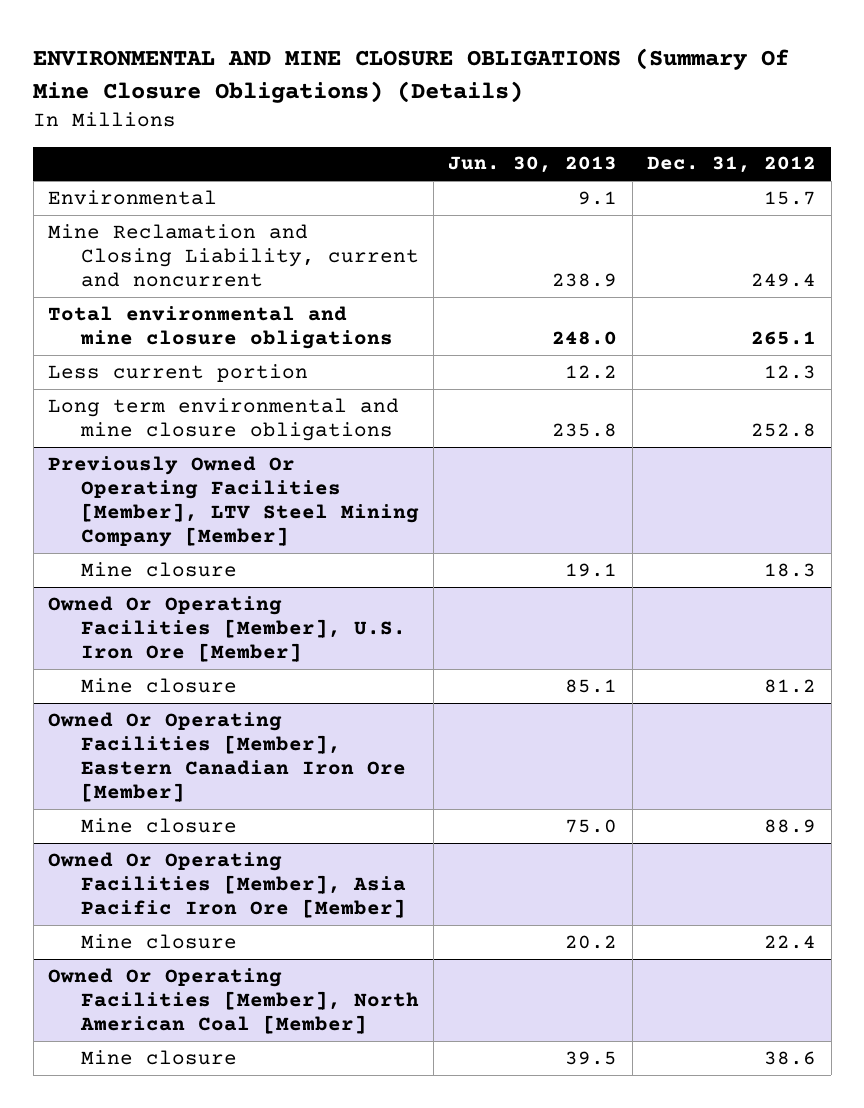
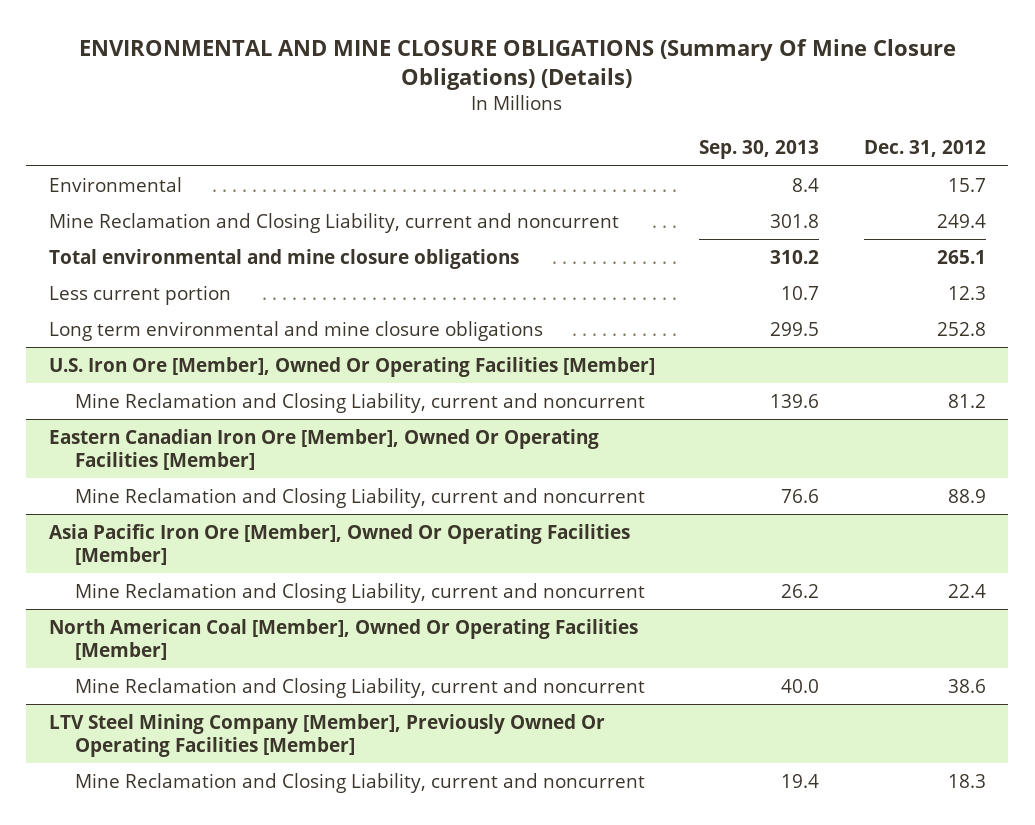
- | Jun. 30, 2013 | Dec. 31, 2012
+ | Sep. 30, 2013 | Dec. 31, 2012
- Previously Owned Or Operating Facilities [Member], LTV Steel Mining Company [Member]
- Mine closure | 19.1 | 18.3
- Owned Or Operating Facilities [Member], U.S. Iron Ore [Member]
- Mine closure | 85.1 | 81.2
- Owned Or Operating Facilities [Member], Eastern Canadian Iron Ore [Member]
- Mine closure | 75.0 | 88.9
- Owned Or Operating Facilities [Member], Asia Pacific Iron Ore [Member]
- Mine closure | 20.2 | 22.4
- Owned Or Operating Facilities [Member], North American Coal [Member]
- Mine closure | 39.5 | 38.6
+ U.S. Iron Ore [Member], Owned Or Operating Facilities [Member]
+ Mine Reclamation and Closing Liability, current and noncurrent | 139.6 | 81.2
+ Eastern Canadian Iron Ore [Member], Owned Or Operating Facilities [Member]
+ Mine Reclamation and Closing Liability, current and noncurrent | 76.6 | 88.9
+ Asia Pacific Iron Ore [Member], Owned Or Operating Facilities [Member]
+ Mine Reclamation and Closing Liability, current and noncurrent | 26.2 | 22.4
+ North American Coal [Member], Owned Or Operating Facilities [Member]
+ Mine Reclamation and Closing Liability, current and noncurrent | 40.0 | 38.6
+ LTV Steel Mining Company [Member], Previously Owned Or Operating Facilities [Member]
+ Mine Reclamation and Closing Liability, current and noncurrent | 19.4 | 18.3

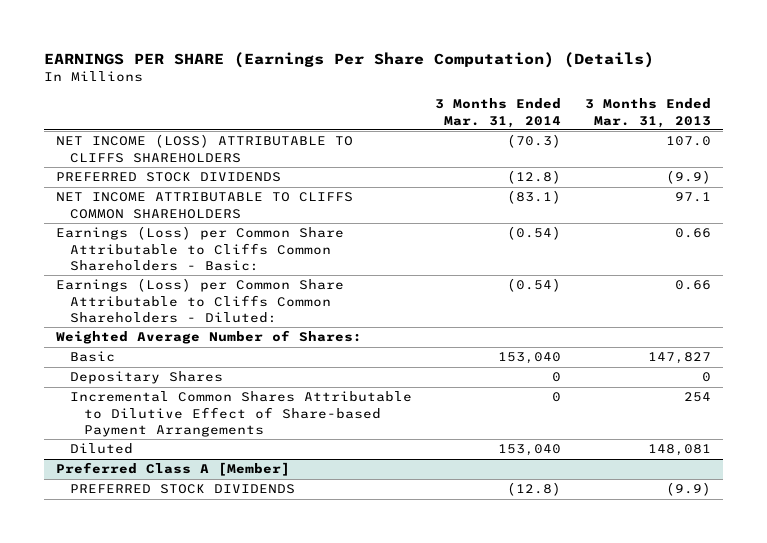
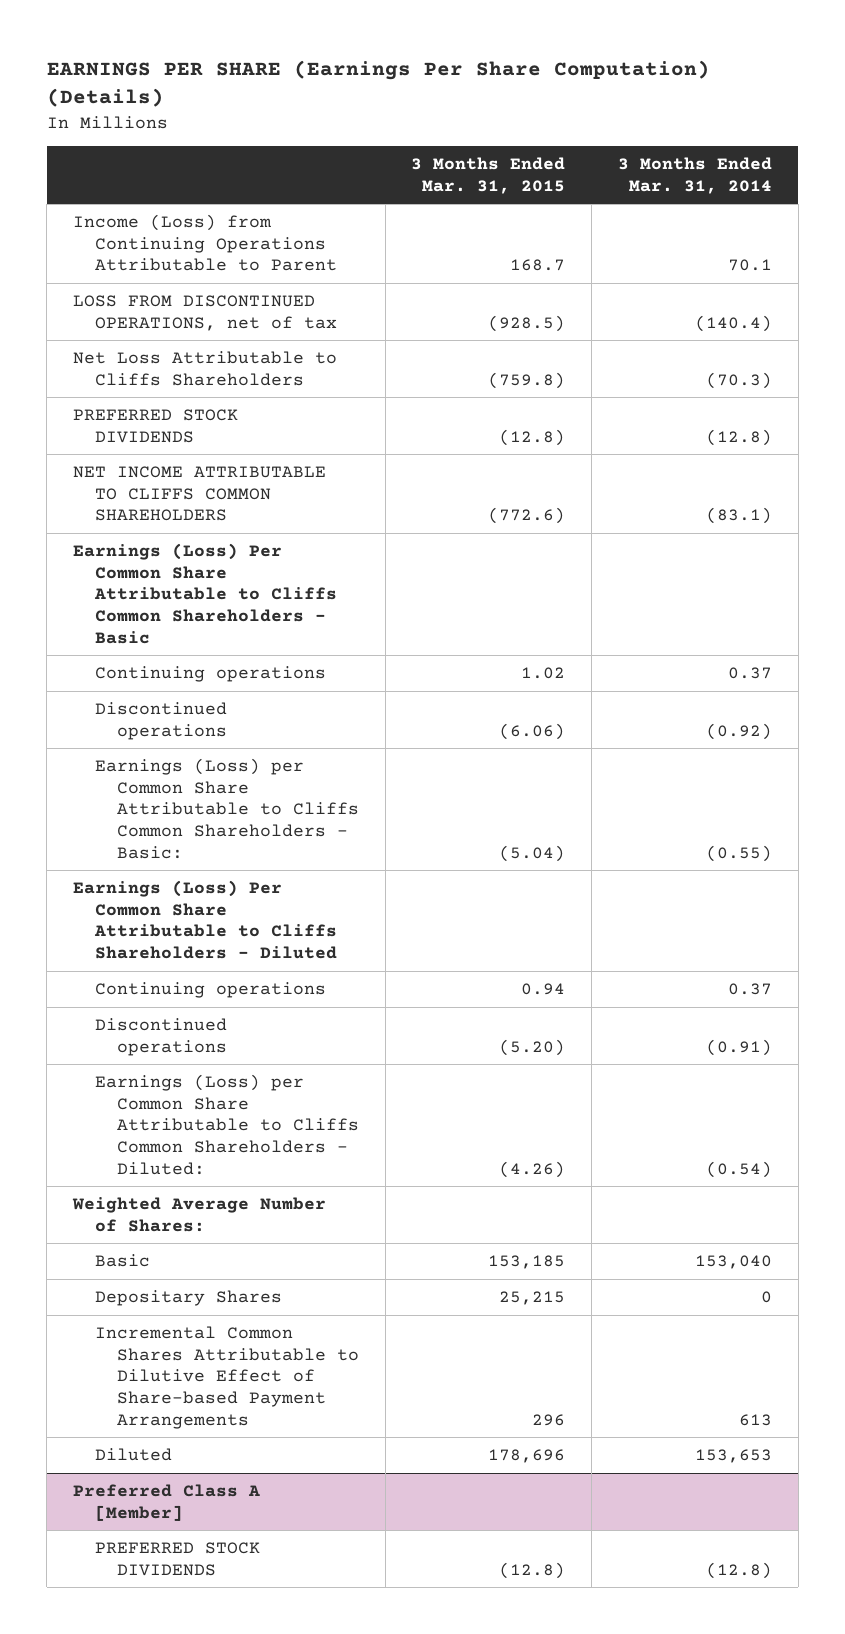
- | 3 Months Ended Mar. 31, 2014 | 3 Months Ended Mar. 31, 2013
+ | 3 Months Ended Mar. 31, 2015 | 3 Months Ended Mar. 31, 2014
- NET INCOME (LOSS) ATTRIBUTABLE TO CLIFFS SHAREHOLDERS | (70.3) | 107.0
+ Income (Loss) from Continuing Operations Attributable to Parent | 168.7 | 70.1
+ LOSS FROM DISCONTINUED OPERATIONS, net of tax | (928.5) | (140.4)
+ Net Loss Attributable to Cliffs Shareholders | (759.8) | (70.3)
- Earnings (Loss) per Common Share Attributable to Cliffs Common Shareholders - Basic: | (0.54) | 0.66
+ Earnings (Loss) Per Common Share Attributable to Cliffs Common Shareholders - Basic
+ Continuing operations | 1.02 | 0.37
+ Discontinued operations | (6.06) | (0.92)
+ Earnings (Loss) per Common Share Attributable to Cliffs Common Shareholders - Basic: | (5.04) | (0.55)
+ Earnings (Loss) Per Common Share Attributable to Cliffs Shareholders - Diluted
+ Continuing operations | 0.94 | 0.37
+ Discontinued operations | (5.20) | (0.91)
- Incremental Common Shares Attributable to Dilutive Effect of Share-based Payment Arrangements | 0 | 254
- Diluted | 153,040 | 148,081
+ Incremental Common Shares Attributable to Dilutive Effect of Share-based Payment Arrangements | 296 | 613
+ Diluted | 178,696 | 153,653

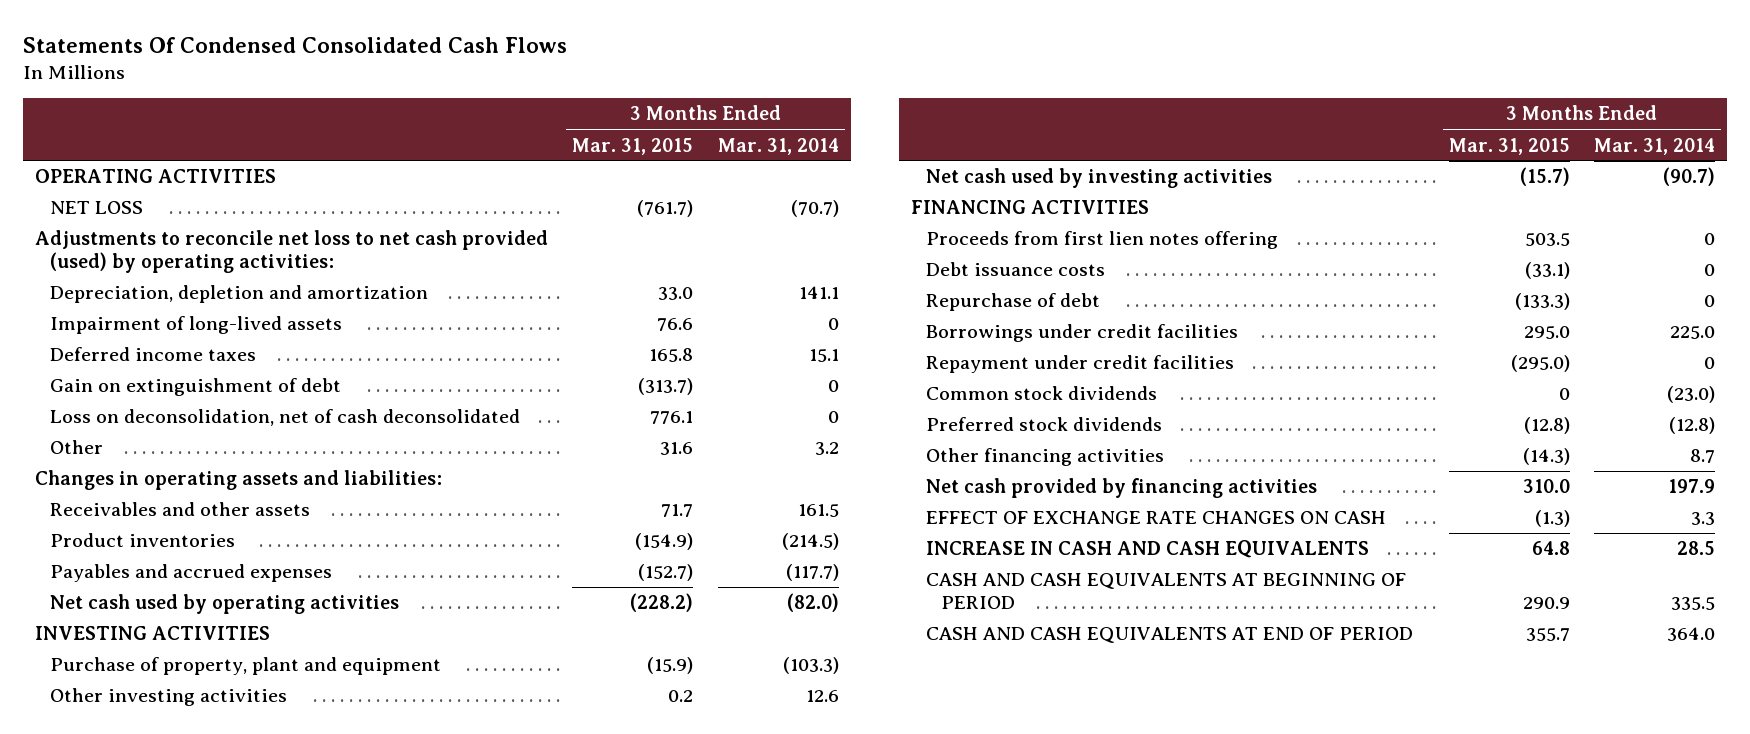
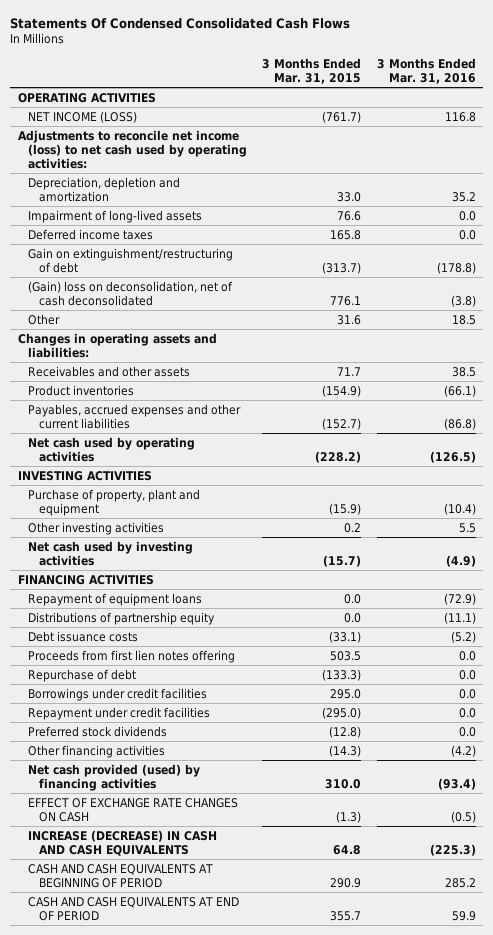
- | 3 Months Ended Mar. 31, 2015 | 3 Months Ended Mar. 31, 2014
+ | 3 Months Ended Mar. 31, 2015 | 3 Months Ended Mar. 31, 2016
- NET LOSS | (761.7) | (70.7)
- Adjustments to reconcile net loss to net cash provided (used) by operating activities:
+ NET INCOME (LOSS) | (761.7) | 116.8
+ Adjustments to reconcile net income (loss) to net cash used by operating activities:
- Gain on extinguishment of debt | (313.7) | 0
- Loss on deconsolidation, net of cash deconsolidated | 776.1 | 0
+ Gain on extinguishment/restructuring of debt | (313.7) | (178.8)
+ (Gain) loss on deconsolidation, net of cash deconsolidated | 776.1 | (3.8)
- Payables and accrued expenses | (152.7) | (117.7)
+ Payables, accrued expenses and other current liabilities | (152.7) | (86.8)
+ Repayment of equipment loans | 0.0 | (72.9)
+ Distributions of partnership equity | 0.0 | (11.1)
moved down: Proceeds from first lien notes offering | 503.5 | 0.0
- Common stock dividends | 0 | (23.0)
- Net cash provided by financing activities | 310.0 | 197.9
+ Net cash provided (used) by financing activities | 310.0 | (93.4)
- INCREASE IN CASH AND CASH EQUIVALENTS | 64.8 | 28.5
+ INCREASE (DECREASE) IN CASH AND CASH EQUIVALENTS | 64.8 | (225.3)

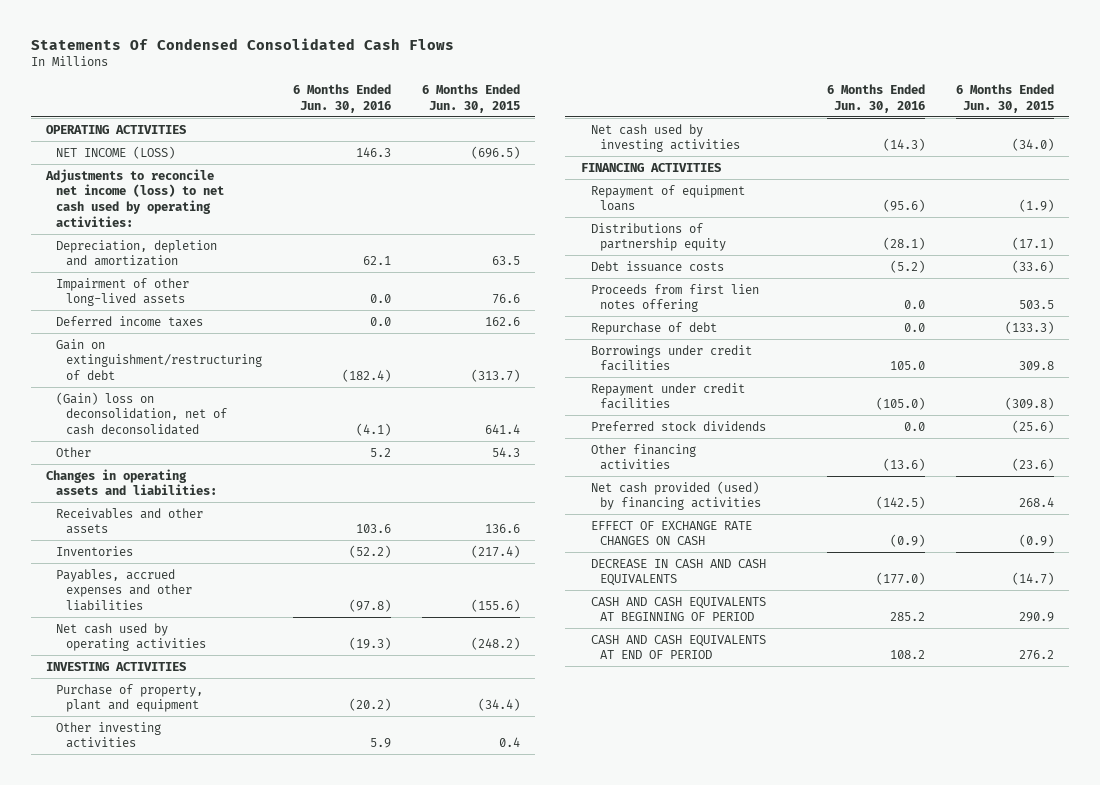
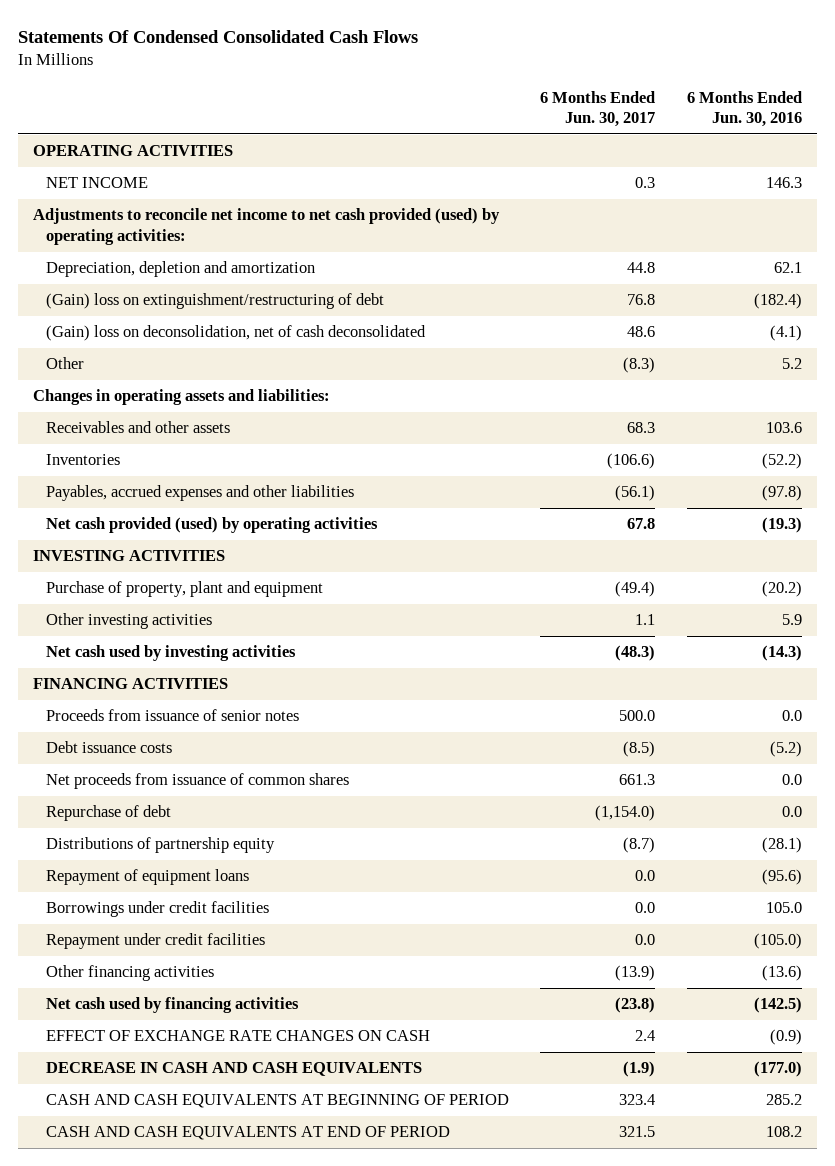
- | 6 Months Ended Jun. 30, 2016 | 6 Months Ended Jun. 30, 2015
+ | 6 Months Ended Jun. 30, 2017 | 6 Months Ended Jun. 30, 2016
- NET INCOME (LOSS) | 146.3 | (696.5)
- Adjustments to reconcile net income (loss) to net cash used by operating activities:
+ NET INCOME | 0.3 | 146.3
+ Adjustments to reconcile net income to net cash provided (used) by operating activities:
- Impairment of other long-lived assets | 0.0 | 76.6
- Deferred income taxes | 0.0 | 162.6
- Gain on extinguishment/restructuring of debt | (182.4) | (313.7)
+ (Gain) loss on extinguishment/restructuring of debt | 76.8 | (182.4)
- Net cash used by operating activities | (19.3) | (248.2)
+ Net cash provided (used) by operating activities | 67.8 | (19.3)
+ Proceeds from issuance of senior notes | 500.0 | 0.0
- Proceeds from first lien notes offering | 0.0 | 503.5
+ Net proceeds from issuance of common shares | 661.3 | 0.0
moved down: Distributions of partnership equity | (8.7) | (28.1)
moved down: Repayment of equipment loans | 0.0 | (95.6)
- Preferred stock dividends | 0.0 | (25.6)
- Net cash provided (used) by financing activities | (142.5) | 268.4
+ Net cash used by financing activities | (23.8) | (142.5)

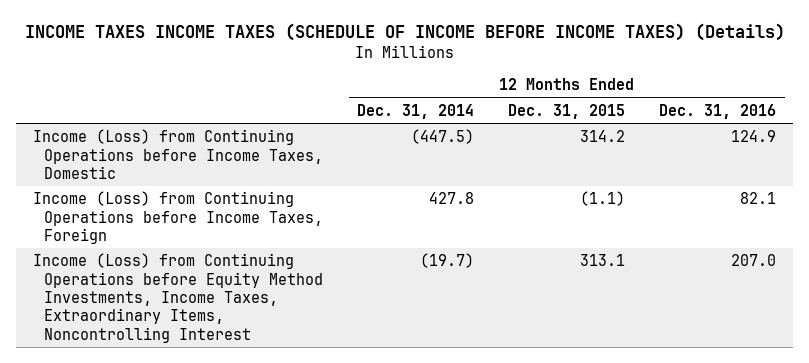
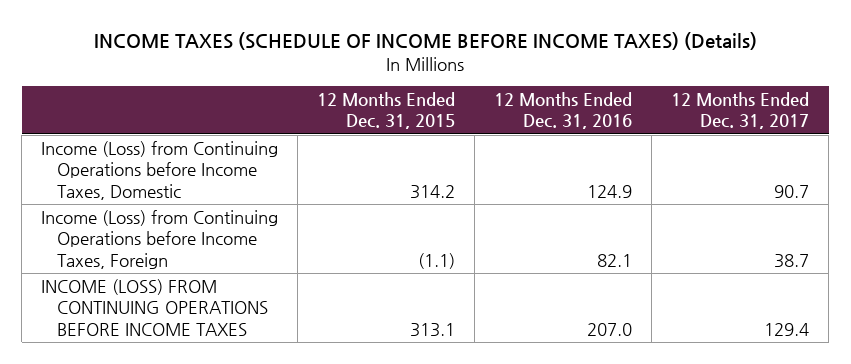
- INCOME TAXES INCOME TAXES (SCHEDULE OF INCOME BEFORE INCOME TAXES) (Details)
+ INCOME TAXES (SCHEDULE OF INCOME BEFORE INCOME TAXES) (Details)
- | 12 Months Ended Dec. 31, 2014 | 12 Months Ended Dec. 31, 2015 | 12 Months Ended Dec. 31, 2016
+ | 12 Months Ended Dec. 31, 2015 | 12 Months Ended Dec. 31, 2016 | 12 Months Ended Dec. 31, 2017
- Income (Loss) from Continuing Operations before Equity Method Investments, Income Taxes, Extraordinary Items, Noncontrolling Interest | (19.7) | 313.1 | 207.0
+ INCOME (LOSS) FROM CONTINUING OPERATIONS BEFORE INCOME TAXES | 313.1 | 207.0 | 129.4

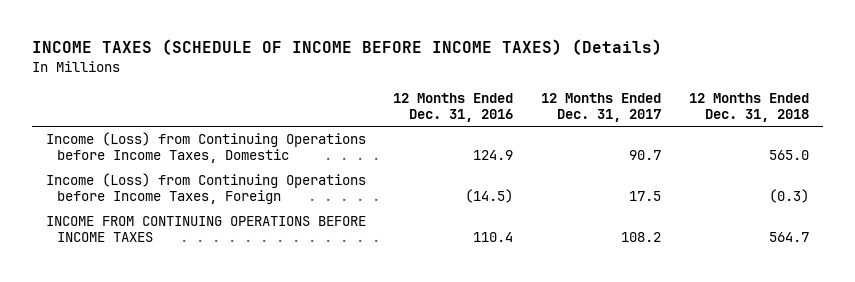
- | 12 Months Ended Dec. 31, 2015 | 12 Months Ended Dec. 31, 2016 | 12 Months Ended Dec. 31, 2017
+ | 12 Months Ended Dec. 31, 2016 | 12 Months Ended Dec. 31, 2017 | 12 Months Ended Dec. 31, 2018
- Income (Loss) from Continuing Operations before Income Taxes, Foreign | (1.1) | 82.1 | 38.7
- INCOME (LOSS) FROM CONTINUING OPERATIONS BEFORE INCOME TAXES | 313.1 | 207.0 | 129.4
+ Income (Loss) from Continuing Operations before Income Taxes, Foreign | (14.5) | 17.5 | (0.3)
+ INCOME FROM CONTINUING OPERATIONS BEFORE INCOME TAXES | 110.4 | 108.2 | 564.7

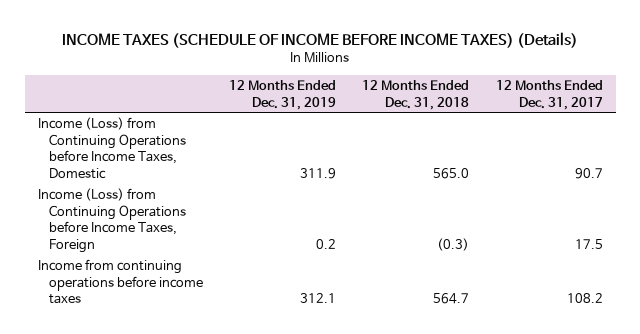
- | 12 Months Ended Dec. 31, 2016 | 12 Months Ended Dec. 31, 2017 | 12 Months Ended Dec. 31, 2018
+ | 12 Months Ended Dec. 31, 2019 | 12 Months Ended Dec. 31, 2018 | 12 Months Ended Dec. 31, 2017
- INCOME FROM CONTINUING OPERATIONS BEFORE INCOME TAXES | 110.4 | 108.2 | 564.7
+ Income from continuing operations before income taxes | 312.1 | 564.7 | 108.2

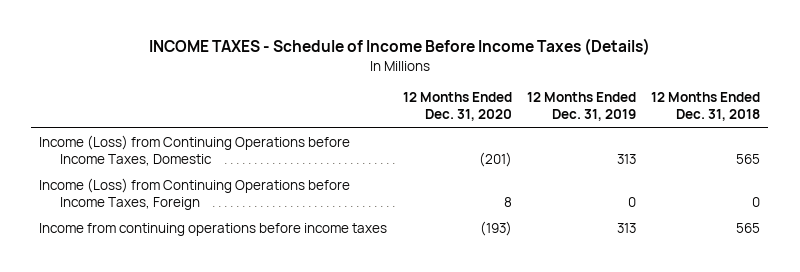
- INCOME TAXES (SCHEDULE OF INCOME BEFORE INCOME TAXES) (Details)
+ INCOME TAXES - Schedule of Income Before Income Taxes (Details)
- | 12 Months Ended Dec. 31, 2019 | 12 Months Ended Dec. 31, 2018 | 12 Months Ended Dec. 31, 2017
+ | 12 Months Ended Dec. 31, 2020 | 12 Months Ended Dec. 31, 2019 | 12 Months Ended Dec. 31, 2018
- Income (Loss) from Continuing Operations before Income Taxes, Domestic | 311.9 | 565.0 | 90.7
- Income (Loss) from Continuing Operations before Income Taxes, Foreign | 0.2 | (0.3) | 17.5
- Income from continuing operations before income taxes | 312.1 | 564.7 | 108.2
+ Income (Loss) from Continuing Operations before Income Taxes, Domestic | (201) | 313 | 565
+ Income (Loss) from Continuing Operations before Income Taxes, Foreign | 8 | 0 | 0
+ Income from continuing operations before income taxes | (193) | 313 | 565

